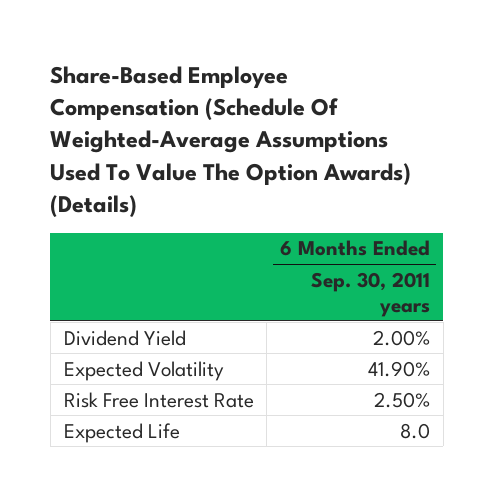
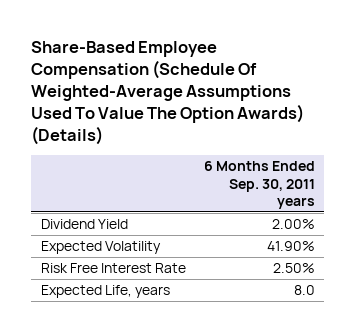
- Expected Life | 8.0
+ Expected Life, years | 8.0

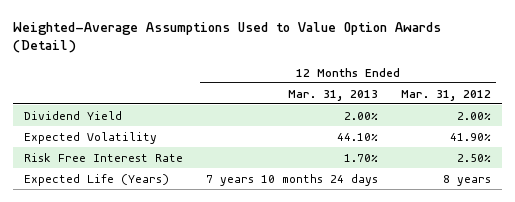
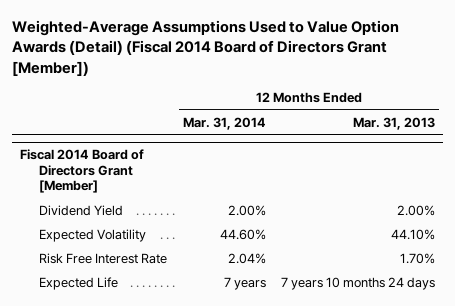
- Weighted-Average Assumptions Used to Value Option Awards (Detail)
+ Weighted-Average Assumptions Used to Value Option Awards (Detail) (Fiscal 2014 Board of Directors Grant [Member])
- | 12 Months Ended Mar. 31, 2013 | 12 Months Ended Mar. 31, 2012
+ | 12 Months Ended Mar. 31, 2014 | 12 Months Ended Mar. 31, 2013
+ Fiscal 2014 Board of Directors Grant [Member]
- Expected Life (Years) | 7 years 10 months 24 days | 8 years
+ Expected Life | 7 years | 7 years 10 months 24 days

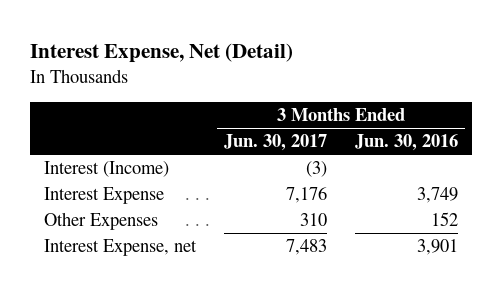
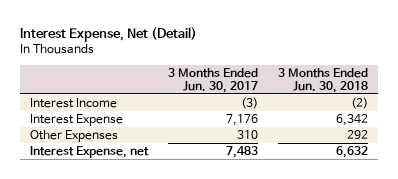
- | 3 Months Ended Jun. 30, 2017 | 3 Months Ended Jun. 30, 2016
+ | 3 Months Ended Jun. 30, 2017 | 3 Months Ended Jun. 30, 2018
- Interest (Income) | (3) |
+ Interest Income | (3) | (2)

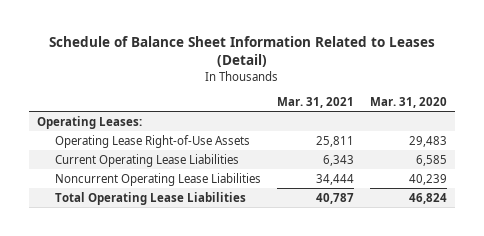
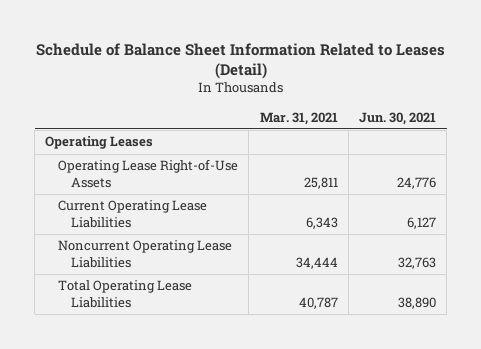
- | Mar. 31, 2021 | Mar. 31, 2020
+ | Mar. 31, 2021 | Jun. 30, 2021
- Operating Leases:
+ Operating Leases

